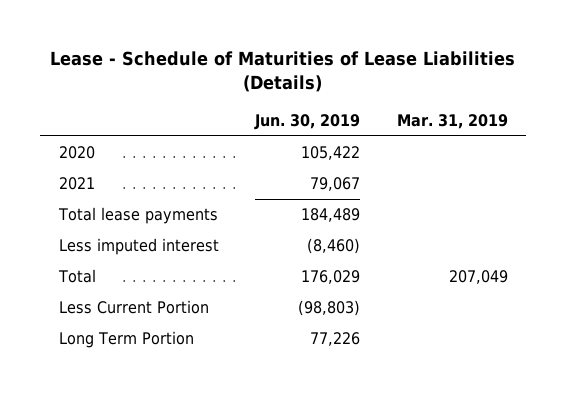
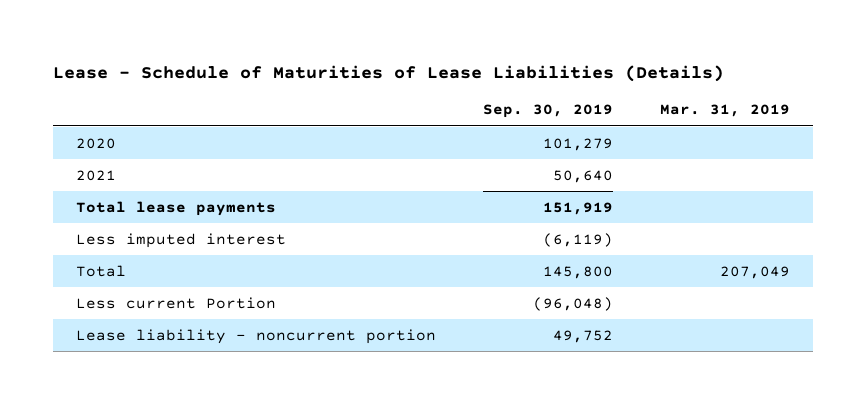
- | Jun. 30, 2019 | Mar. 31, 2019
+ | Sep. 30, 2019 | Mar. 31, 2019
- Less Current Portion | (98,803) |
- Long Term Portion | 77,226 |
+ Less current Portion | (96,048) |
+ Lease liability - noncurrent portion | 49,752 |

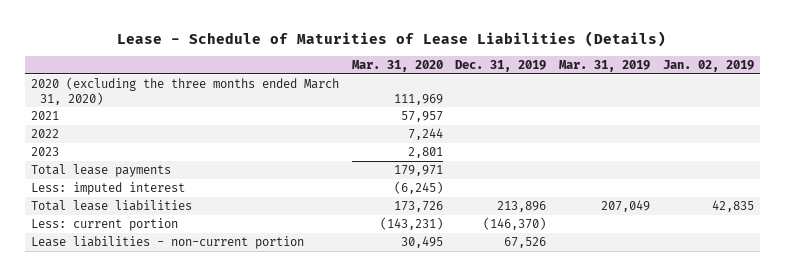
- | Sep. 30, 2019 | Mar. 31, 2019
+ | Mar. 31, 2020 | Dec. 31, 2019 | Mar. 31, 2019 | Jan. 02, 2019
- 2020 | 101,279 |
+ 2020 (excluding the three months ended March 31, 2020) | 111,969 | | |
+ 2022 | 7,244 | | |
+ 2023 | 2,801 | | |
- Less imputed interest | (6,119) |
- Total | 145,800 | 207,049
- Less current Portion | (96,048) |
- Lease liability - noncurrent portion | 49,752 |
+ Less: imputed interest | (6,245) | | |
+ Total lease liabilities | 173,726 | 213,896 | 207,049 | 42,835
+ Less: current portion | (143,231) | (146,370) | |
+ Lease liabilities - non-current portion | 30,495 | 67,526 | |

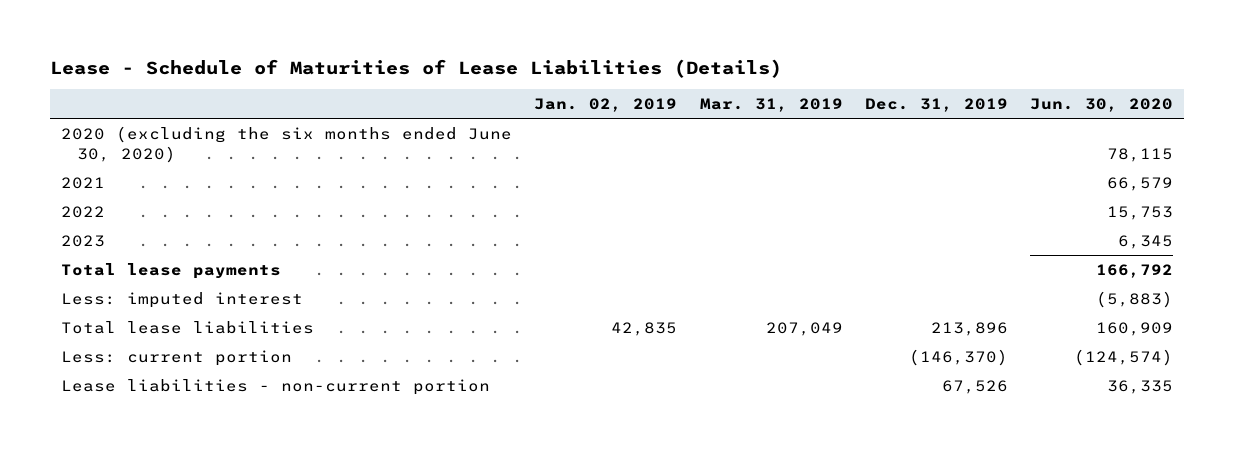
- | Mar. 31, 2020 | Dec. 31, 2019 | Mar. 31, 2019 | Jan. 02, 2019
+ | Jan. 02, 2019 | Mar. 31, 2019 | Dec. 31, 2019 | Jun. 30, 2020
- 2020 (excluding the three months ended March 31, 2020) | 111,969 | | |
+ 2020 (excluding the six months ended June 30, 2020) | | | | 78,115

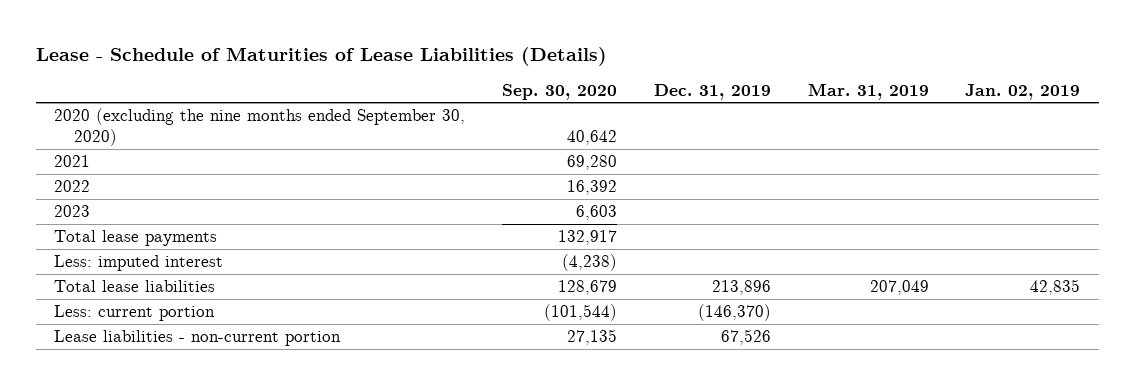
- | Jan. 02, 2019 | Mar. 31, 2019 | Dec. 31, 2019 | Jun. 30, 2020
+ | Sep. 30, 2020 | Dec. 31, 2019 | Mar. 31, 2019 | Jan. 02, 2019
- 2020 (excluding the six months ended June 30, 2020) | | | | 78,115
+ 2020 (excluding the nine months ended September 30, 2020) | 40,642 | | |

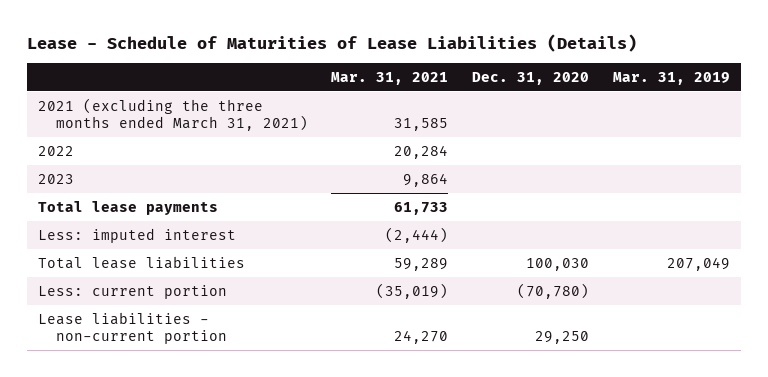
- | Sep. 30, 2020 | Dec. 31, 2019 | Mar. 31, 2019 | Jan. 02, 2019
+ | Mar. 31, 2021 | Dec. 31, 2020 | Mar. 31, 2019
- 2020 (excluding the nine months ended September 30, 2020) | 40,642 | | |
- 2021 | 69,280 | | |
+ 2021 (excluding the three months ended March 31, 2021) | 31,585 | |

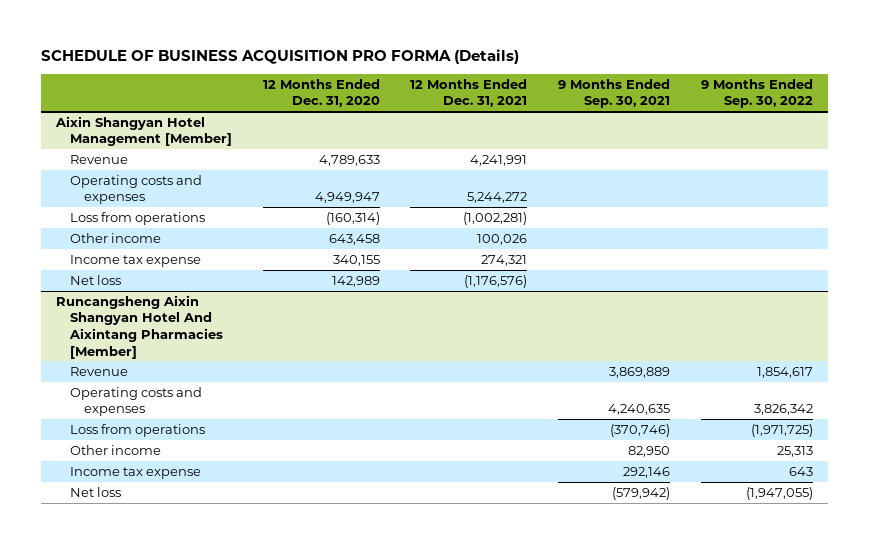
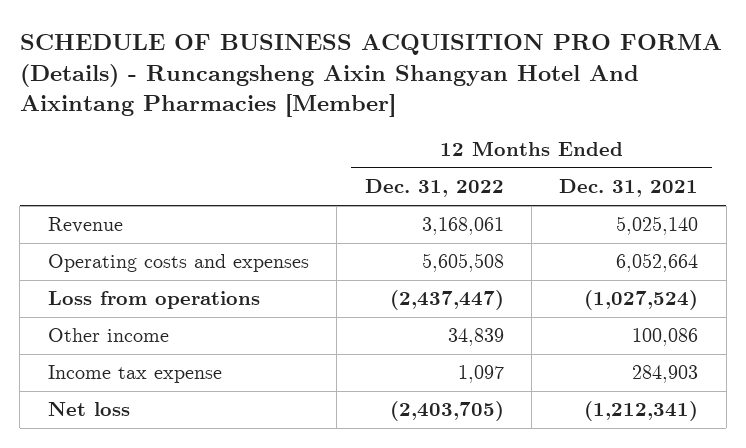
- SCHEDULE OF BUSINESS ACQUISITION PRO FORMA (Details)
+ SCHEDULE OF BUSINESS ACQUISITION PRO FORMA (Details) - Runcangsheng Aixin Shangyan Hotel And Aixintang Pharmacies [Member]
- | 12 Months Ended Dec. 31, 2020 | 12 Months Ended Dec. 31, 2021 | 9 Months Ended Sep. 30, 2021 | 9 Months Ended Sep. 30, 2022
+ | 12 Months Ended Dec. 31, 2022 | 12 Months Ended Dec. 31, 2021
- Aixin Shangyan Hotel Management [Member]
- Revenue | 4,789,633 | 4,241,991 | |
- Operating costs and expenses | 4,949,947 | 5,244,272 | |
- Loss from operations | (160,314) | (1,002,281) | |
- Other income | 643,458 | 100,026 | |
- Income tax expense | 340,155 | 274,321 | |
- Net loss | 142,989 | (1,176,576) | |
- Runcangsheng Aixin Shangyan Hotel And Aixintang Pharmacies [Member]
- Revenue | | | 3,869,889 | 1,854,617
- Operating costs and expenses | | | 4,240,635 | 3,826,342
- Loss from operations | | | (370,746) | (1,971,725)
- Other income | | | 82,950 | 25,313
- Income tax expense | | | 292,146 | 643
- Net loss | | | (579,942) | (1,947,055)
+ Revenue | 3,168,061 | 5,025,140
+ Operating costs and expenses | 5,605,508 | 6,052,664
+ Loss from operations | (2,437,447) | (1,027,524)
+ Other income | 34,839 | 100,086
+ Income tax expense | 1,097 | 284,903
+ Net loss | (2,403,705) | (1,212,341)

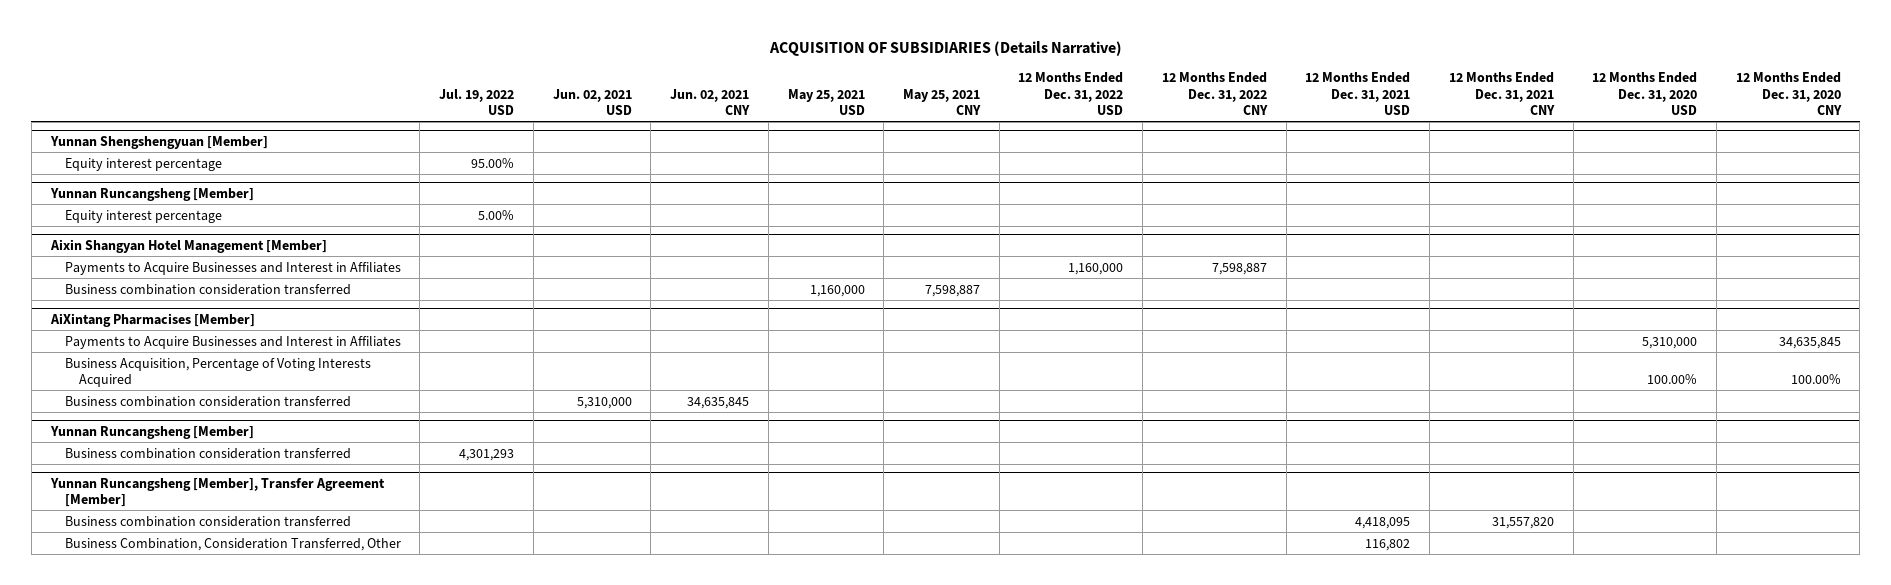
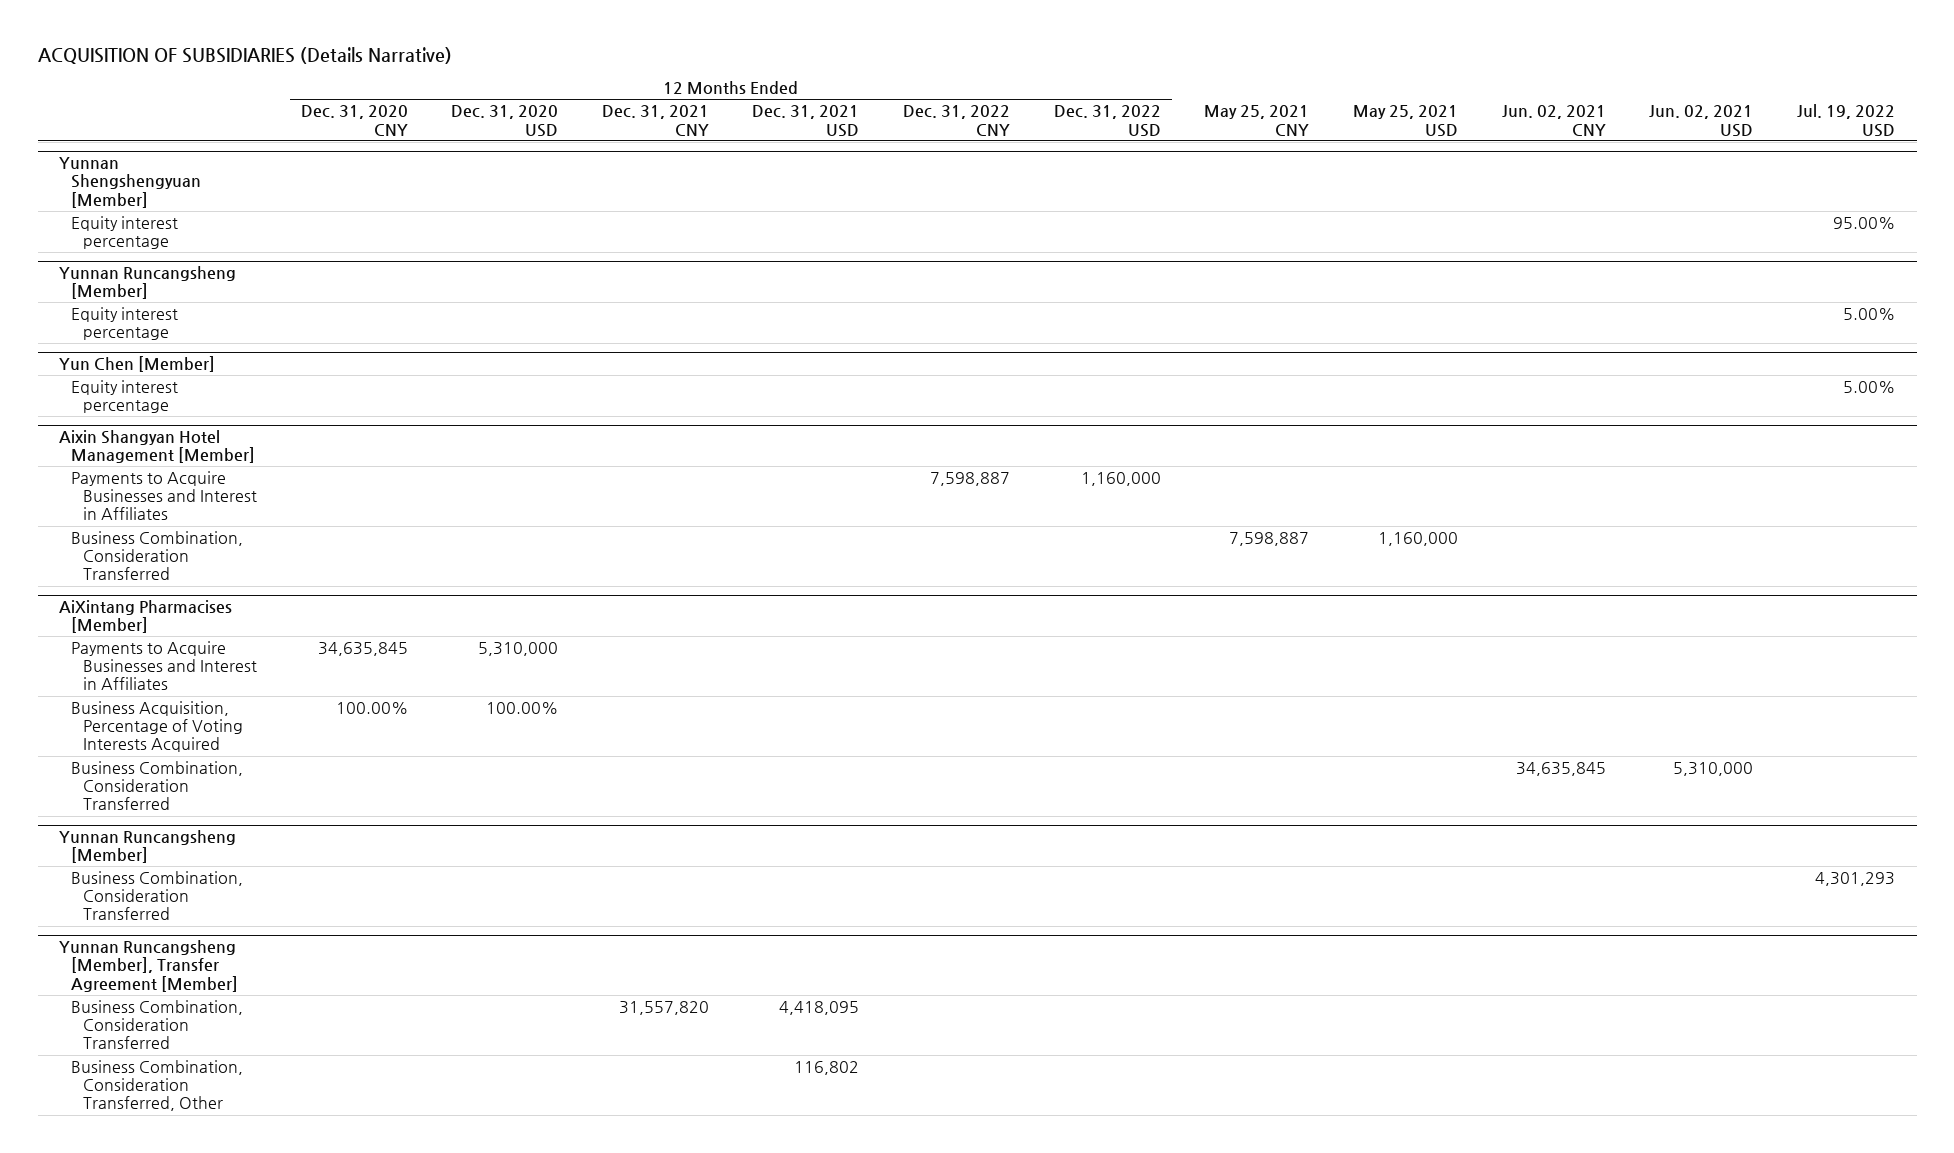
- | Jul. 19, 2022 USD | Jun. 02, 2021 USD | Jun. 02, 2021 CNY | May 25, 2021 USD | May 25, 2021 CNY | 12 Months Ended Dec. 31, 2022 USD | 12 Months Ended Dec. 31, 2022 CNY | 12 Months Ended Dec. 31, 2021 USD | 12 Months Ended Dec. 31, 2021 CNY | 12 Months Ended Dec. 31, 2020 USD | 12 Months Ended Dec. 31, 2020 CNY
+ | 12 Months Ended Dec. 31, 2020 CNY | 12 Months Ended Dec. 31, 2020 USD | 12 Months Ended Dec. 31, 2021 CNY | 12 Months Ended Dec. 31, 2021 USD | 12 Months Ended Dec. 31, 2022 CNY | 12 Months Ended Dec. 31, 2022 USD | May 25, 2021 CNY | May 25, 2021 USD | Jun. 02, 2021 CNY | Jun. 02, 2021 USD | Jul. 19, 2022 USD
+ Yun Chen [Member]
+ Equity interest percentage | | | | | | | | | | | 5.00%
@ Aixin Shangyan Hotel Management [Member]
- Business combination consideration transferred | | | | 1,160,000 | 7,598,887 | | | | | |
+ Business Combination, Consideration Transferred | | | | | | | 7,598,887 | 1,160,000 | | |
@ AiXintang Pharmacises [Member]
- Business combination consideration transferred | | 5,310,000 | 34,635,845 | | | | | | | |
+ Business Combination, Consideration Transferred | | | | | | | | | 34,635,845 | 5,310,000 |
@ Yunnan Runcangsheng [Member]
- Business combination consideration transferred | 4,301,293 | | | | | | | | | |
+ Business Combination, Consideration Transferred | | | | | | | | | | | 4,301,293
@ Yunnan Runcangsheng [Member], Transfer Agreement [Member]
- Business combination consideration transferred | | | | | | | | 4,418,095 | 31,557,820 | |
+ Business Combination, Consideration Transferred | | | 31,557,820 | 4,418,095 | | | | | | |

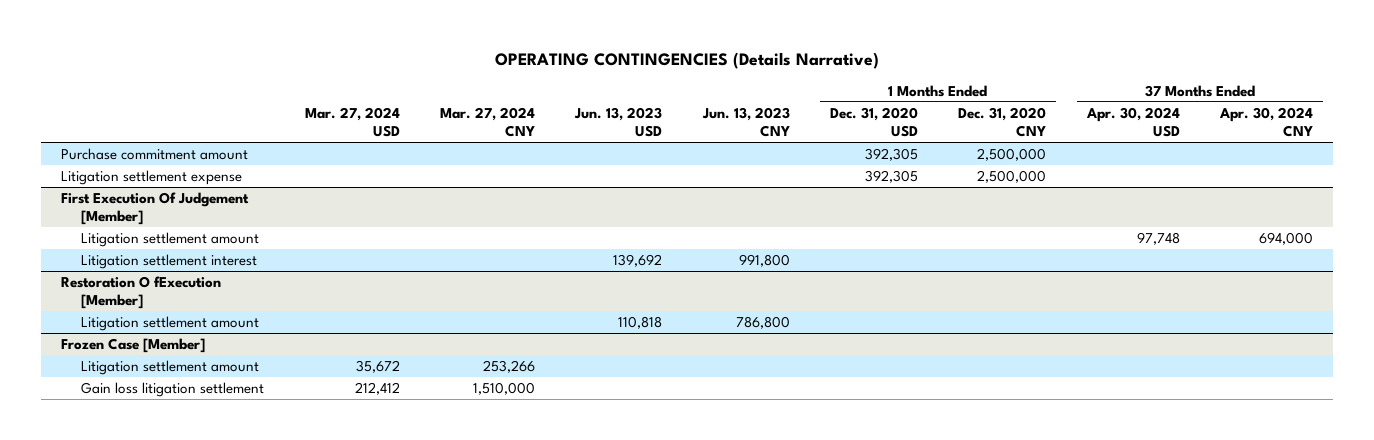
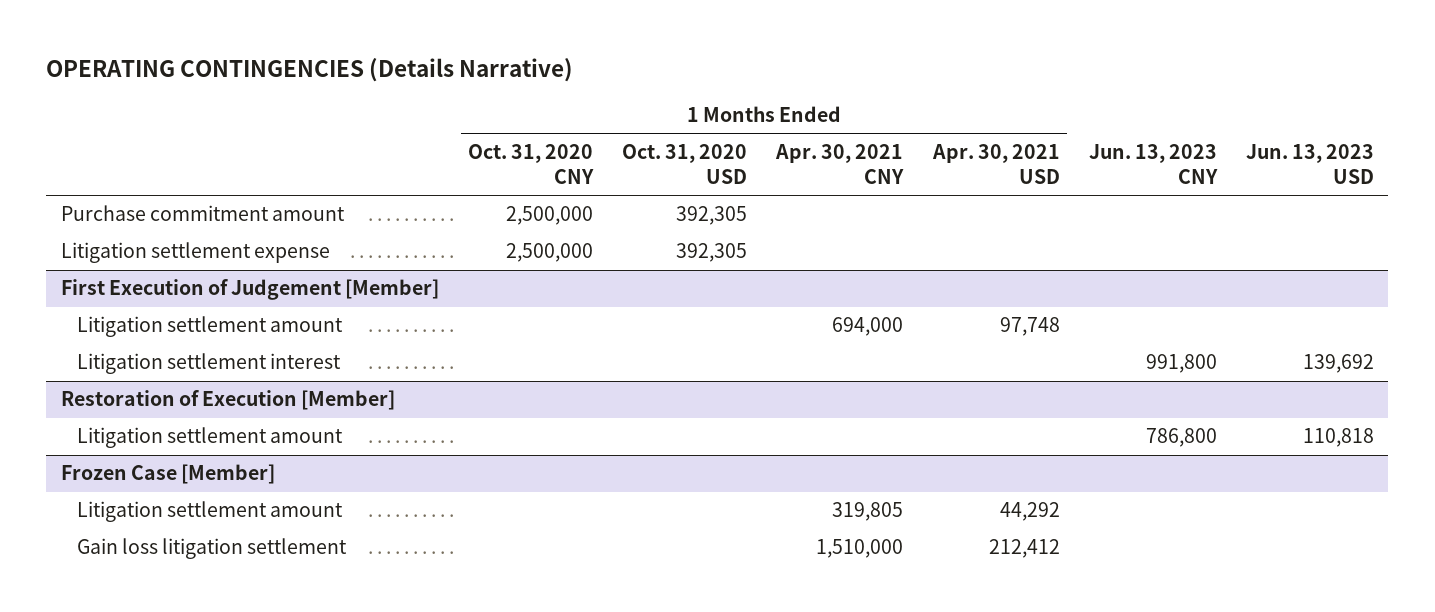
- | Mar. 27, 2024 USD | Mar. 27, 2024 CNY | Jun. 13, 2023 USD | Jun. 13, 2023 CNY | 1 Months Ended Dec. 31, 2020 USD | 1 Months Ended Dec. 31, 2020 CNY | 37 Months Ended Apr. 30, 2024 USD | 37 Months Ended Apr. 30, 2024 CNY
+ | 1 Months Ended Oct. 31, 2020 CNY | 1 Months Ended Oct. 31, 2020 USD | 1 Months Ended Apr. 30, 2021 CNY | 1 Months Ended Apr. 30, 2021 USD | Jun. 13, 2023 CNY | Jun. 13, 2023 USD
- First Execution Of Judgement [Member]
+ First Execution of Judgement [Member]
- Restoration O fExecution [Member]
+ Restoration of Execution [Member]

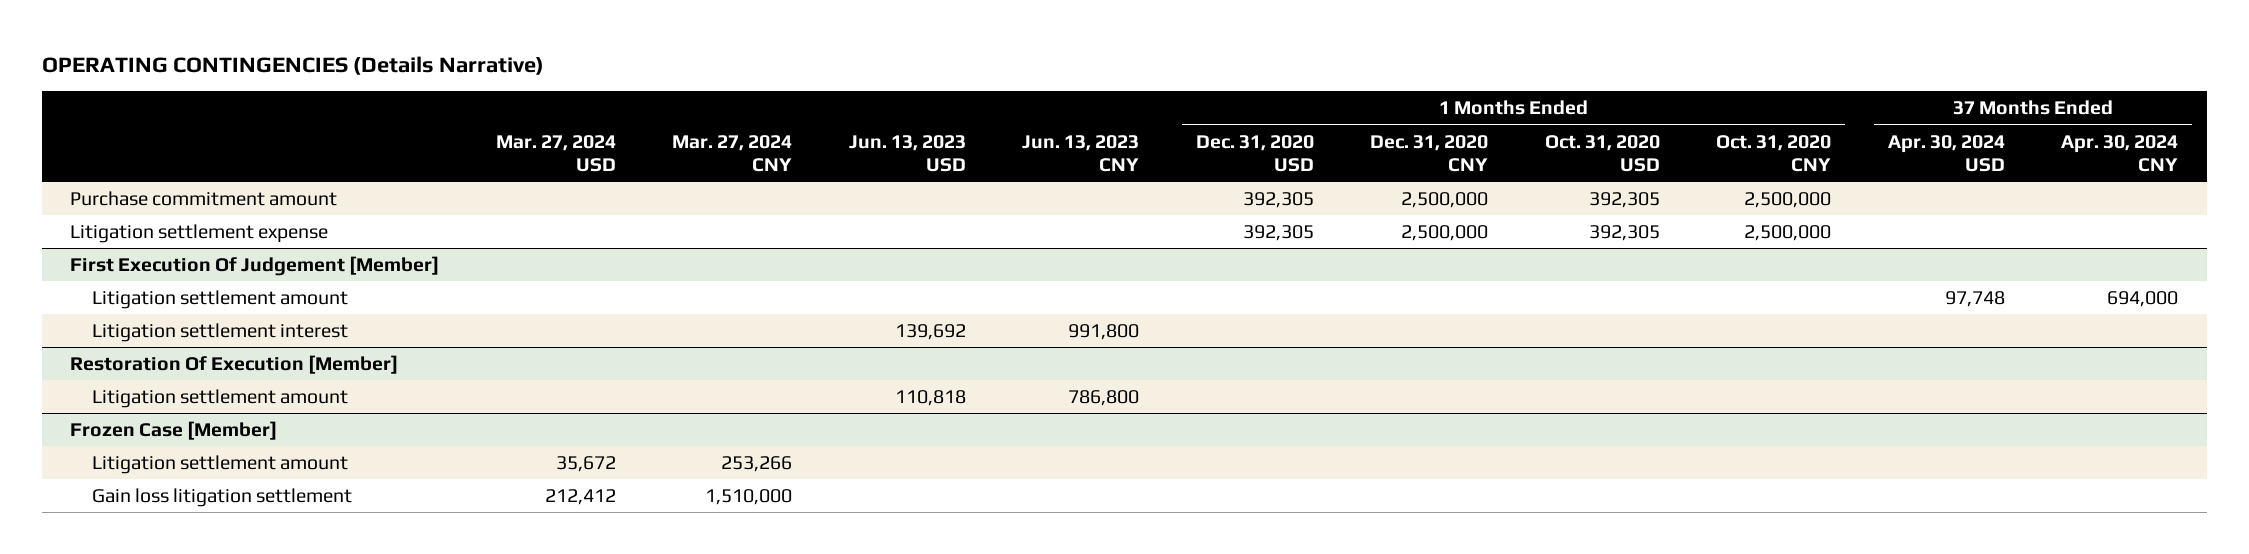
- | 1 Months Ended Oct. 31, 2020 CNY | 1 Months Ended Oct. 31, 2020 USD | 1 Months Ended Apr. 30, 2021 CNY | 1 Months Ended Apr. 30, 2021 USD | Jun. 13, 2023 CNY | Jun. 13, 2023 USD
+ | Mar. 27, 2024 USD | Mar. 27, 2024 CNY | Jun. 13, 2023 USD | Jun. 13, 2023 CNY | 1 Months Ended Dec. 31, 2020 USD | 1 Months Ended Dec. 31, 2020 CNY | 1 Months Ended Oct. 31, 2020 USD | 1 Months Ended Oct. 31, 2020 CNY | 37 Months Ended Apr. 30, 2024 USD | 37 Months Ended Apr. 30, 2024 CNY
- First Execution of Judgement [Member]
+ First Execution Of Judgement [Member]
- Restoration of Execution [Member]
+ Restoration Of Execution [Member]

